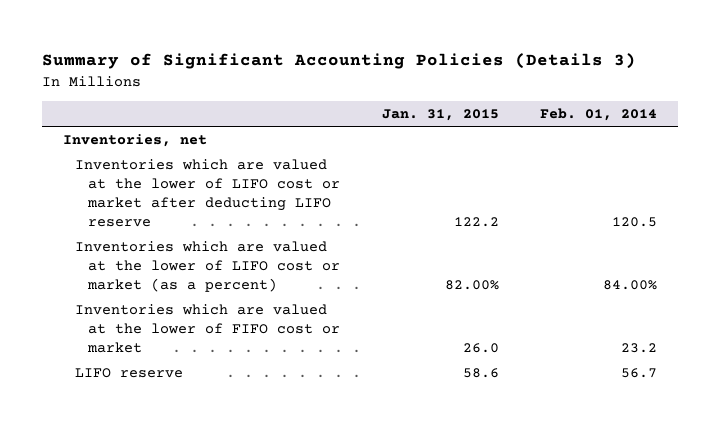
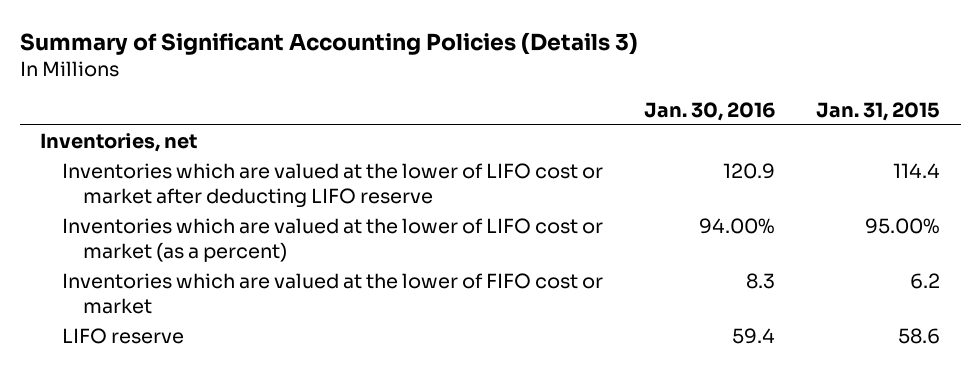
- | Jan. 31, 2015 | Feb. 01, 2014
+ | Jan. 30, 2016 | Jan. 31, 2015
- Inventories which are valued at the lower of LIFO cost or market after deducting LIFO reserve | 122.2 | 120.5
- Inventories which are valued at the lower of LIFO cost or market (as a percent) | 82.00% | 84.00%
- Inventories which are valued at the lower of FIFO cost or market | 26.0 | 23.2
+ Inventories which are valued at the lower of LIFO cost or market after deducting LIFO reserve | 120.9 | 114.4
+ Inventories which are valued at the lower of LIFO cost or market (as a percent) | 94.00% | 95.00%
+ Inventories which are valued at the lower of FIFO cost or market | 8.3 | 6.2

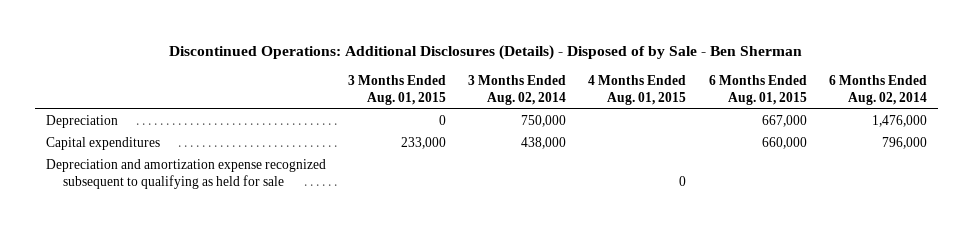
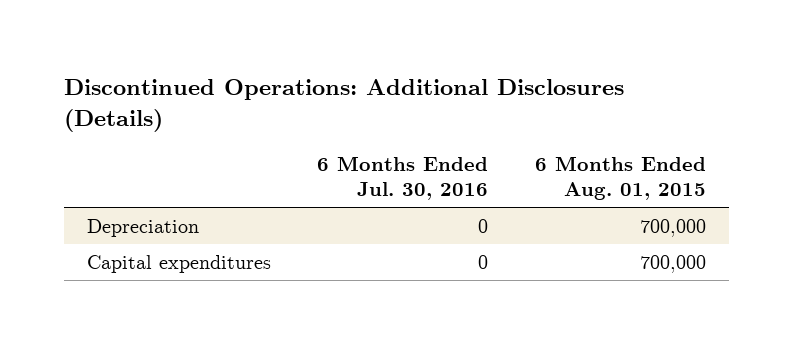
- Discontinued Operations: Additional Disclosures (Details) - Disposed of by Sale - Ben Sherman
+ Discontinued Operations: Additional Disclosures (Details)
- | 3 Months Ended Aug. 01, 2015 | 3 Months Ended Aug. 02, 2014 | 4 Months Ended Aug. 01, 2015 | 6 Months Ended Aug. 01, 2015 | 6 Months Ended Aug. 02, 2014
+ | 6 Months Ended Jul. 30, 2016 | 6 Months Ended Aug. 01, 2015
- Depreciation | 0 | 750,000 | | 667,000 | 1,476,000
- Capital expenditures | 233,000 | 438,000 | | 660,000 | 796,000
- Depreciation and amortization expense recognized subsequent to qualifying as held for sale | | | 0 | |
+ Depreciation | 0 | 700,000
+ Capital expenditures | 0 | 700,000

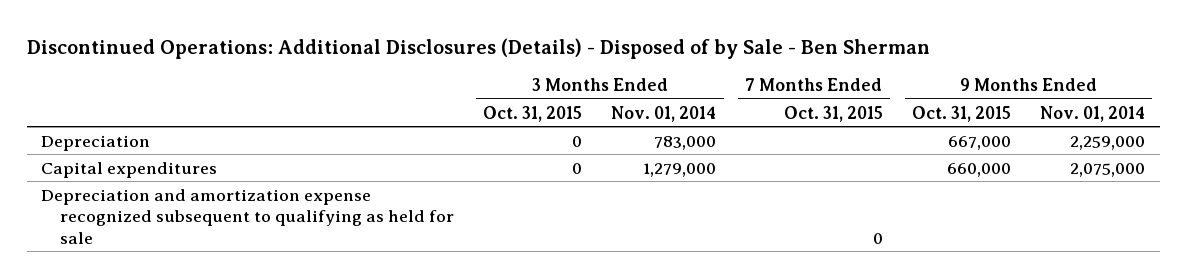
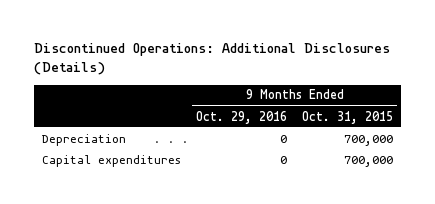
- Discontinued Operations: Additional Disclosures (Details) - Disposed of by Sale - Ben Sherman
+ Discontinued Operations: Additional Disclosures (Details)
- | 3 Months Ended Oct. 31, 2015 | 3 Months Ended Nov. 01, 2014 | 7 Months Ended Oct. 31, 2015 | 9 Months Ended Oct. 31, 2015 | 9 Months Ended Nov. 01, 2014
+ | 9 Months Ended Oct. 29, 2016 | 9 Months Ended Oct. 31, 2015
- Depreciation | 0 | 783,000 | | 667,000 | 2,259,000
- Capital expenditures | 0 | 1,279,000 | | 660,000 | 2,075,000
- Depreciation and amortization expense recognized subsequent to qualifying as held for sale | | | 0 | |
+ Depreciation | 0 | 700,000
+ Capital expenditures | 0 | 700,000

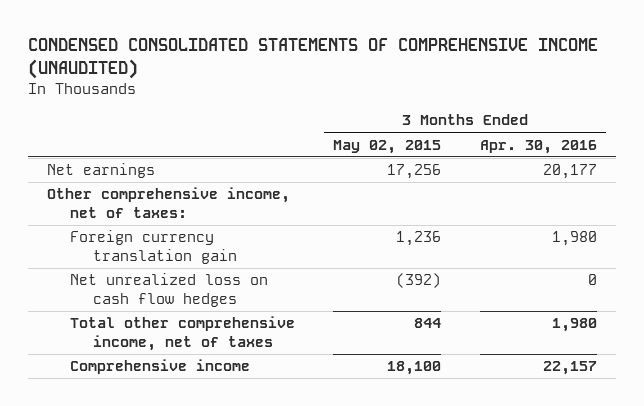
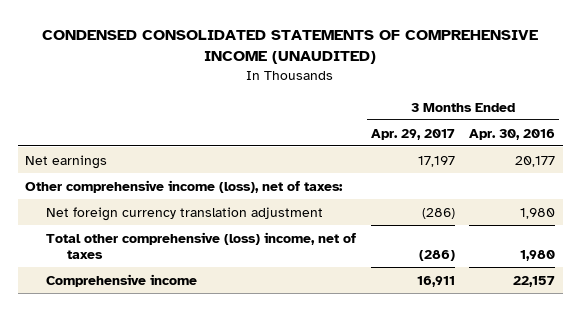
- | 3 Months Ended May 02, 2015 | 3 Months Ended Apr. 30, 2016
+ | 3 Months Ended Apr. 29, 2017 | 3 Months Ended Apr. 30, 2016
- Other comprehensive income, net of taxes:
- Foreign currency translation gain | 1,236 | 1,980
- Net unrealized loss on cash flow hedges | (392) | 0
- Total other comprehensive income, net of taxes | 844 | 1,980
+ Other comprehensive income (loss), net of taxes:
+ Net foreign currency translation adjustment | (286) | 1,980
+ Total other comprehensive (loss) income, net of taxes | (286) | 1,980

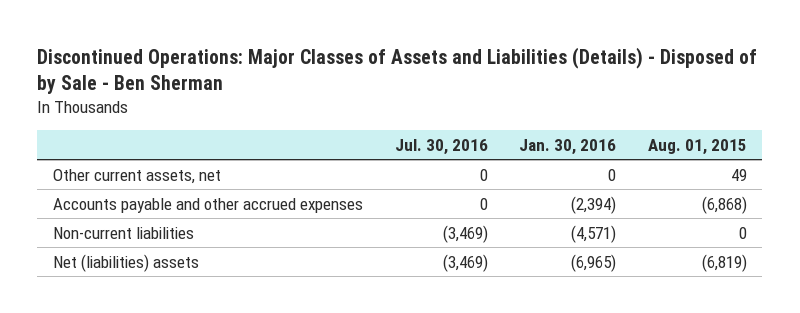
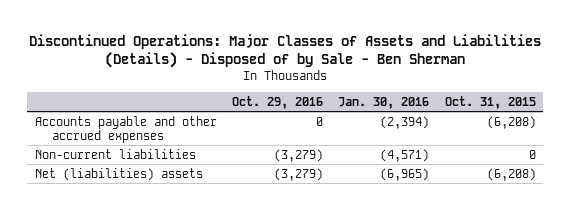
- | Jul. 30, 2016 | Jan. 30, 2016 | Aug. 01, 2015
+ | Oct. 29, 2016 | Jan. 30, 2016 | Oct. 31, 2015
- Other current assets, net | 0 | 0 | 49

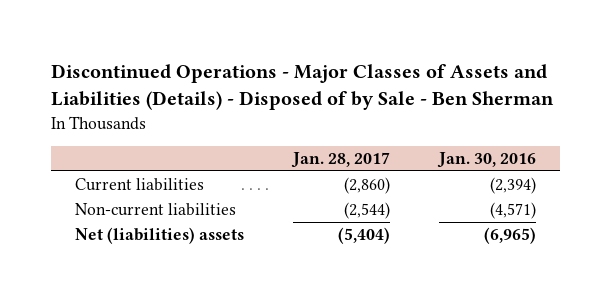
- Discontinued Operations: Major Classes of Assets and Liabilities (Details) - Disposed of by Sale - Ben Sherman
+ Discontinued Operations - Major Classes of Assets and Liabilities (Details) - Disposed of by Sale - Ben Sherman
- | Oct. 29, 2016 | Jan. 30, 2016 | Oct. 31, 2015
+ | Jan. 28, 2017 | Jan. 30, 2016
- Accounts payable and other accrued expenses | 0 | (2,394) | (6,208)
+ Current liabilities | (2,860) | (2,394)

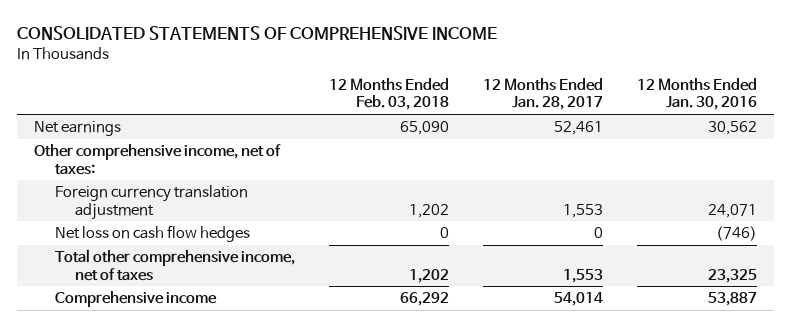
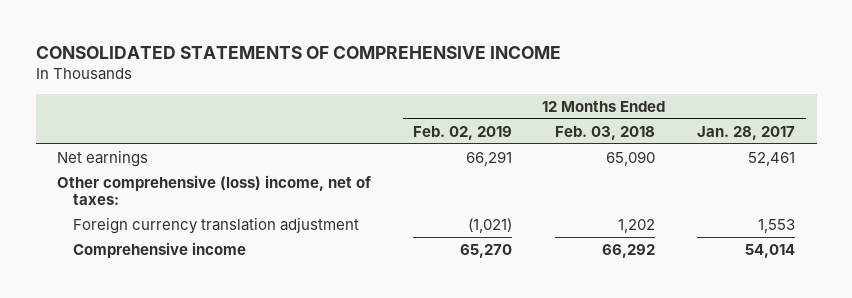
- | 12 Months Ended Feb. 03, 2018 | 12 Months Ended Jan. 28, 2017 | 12 Months Ended Jan. 30, 2016
+ | 12 Months Ended Feb. 02, 2019 | 12 Months Ended Feb. 03, 2018 | 12 Months Ended Jan. 28, 2017
- Other comprehensive income, net of taxes:
+ Other comprehensive (loss) income, net of taxes:
- Net loss on cash flow hedges | 0 | 0 | (746)
- Total other comprehensive income, net of taxes | 1,202 | 1,553 | 23,325

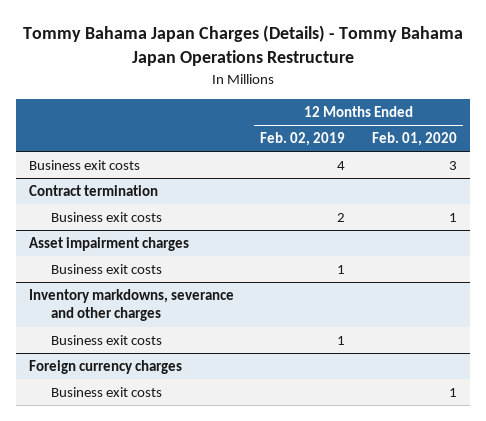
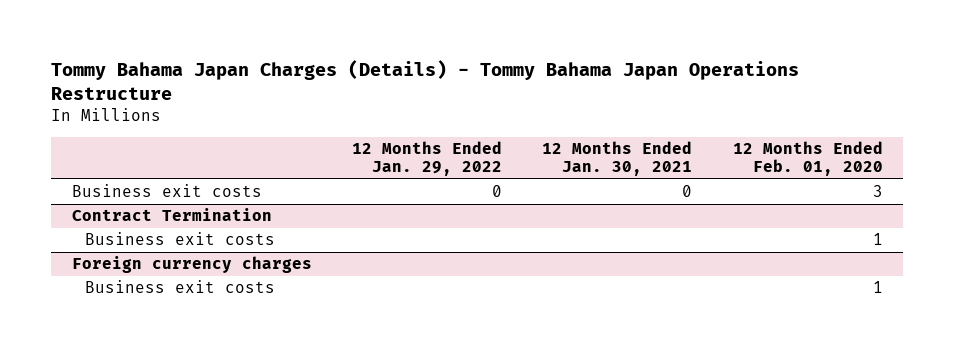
- | 12 Months Ended Feb. 02, 2019 | 12 Months Ended Feb. 01, 2020
+ | 12 Months Ended Jan. 29, 2022 | 12 Months Ended Jan. 30, 2021 | 12 Months Ended Feb. 01, 2020
- Contract termination
+ Contract Termination
- Asset impairment charges
- Business exit costs | 1 |
- Inventory markdowns, severance and other charges
- Business exit costs | 1 |

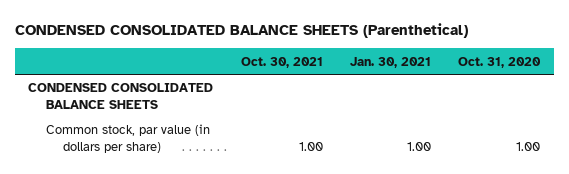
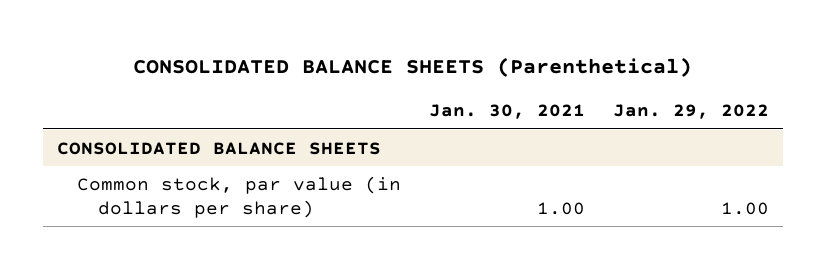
- CONDENSED CONSOLIDATED BALANCE SHEETS (Parenthetical)
+ CONSOLIDATED BALANCE SHEETS (Parenthetical)
- | Oct. 30, 2021 | Jan. 30, 2021 | Oct. 31, 2020
+ | Jan. 30, 2021 | Jan. 29, 2022
- CONDENSED CONSOLIDATED BALANCE SHEETS
+ CONSOLIDATED BALANCE SHEETS

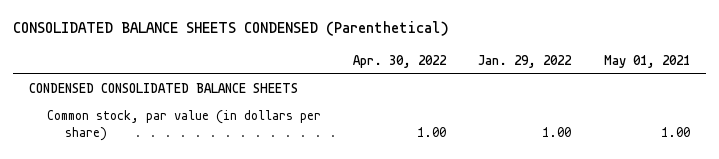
- CONSOLIDATED BALANCE SHEETS (Parenthetical)
+ CONSOLIDATED BALANCE SHEETS CONDENSED (Parenthetical)
- | Jan. 30, 2021 | Jan. 29, 2022
+ | Apr. 30, 2022 | Jan. 29, 2022 | May 01, 2021
- CONSOLIDATED BALANCE SHEETS
+ CONDENSED CONSOLIDATED BALANCE SHEETS

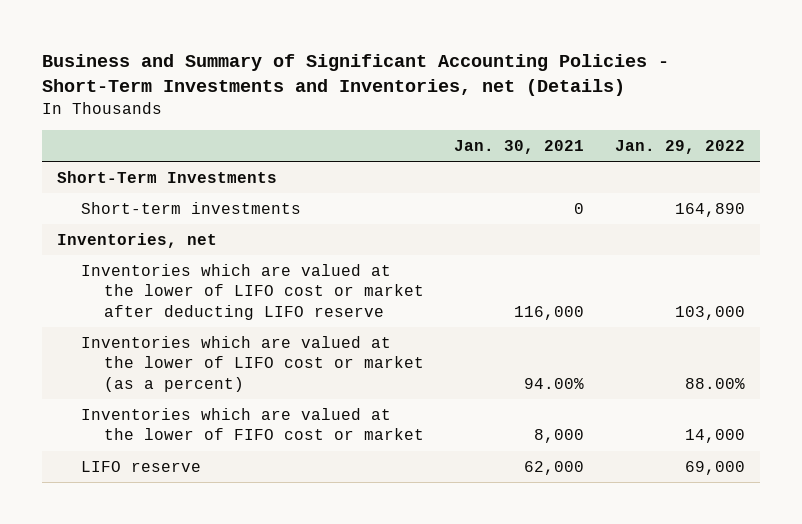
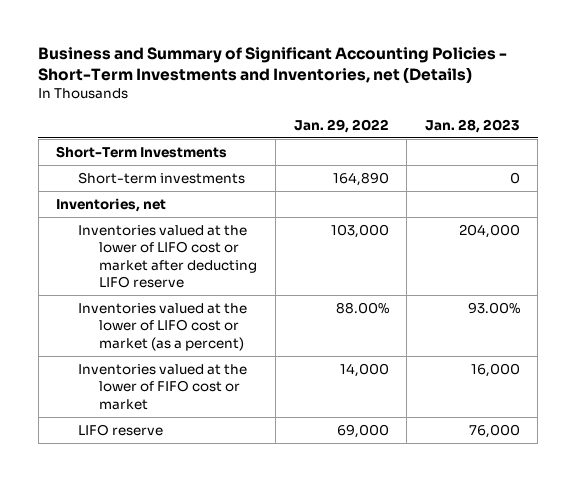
- | Jan. 30, 2021 | Jan. 29, 2022
+ | Jan. 29, 2022 | Jan. 28, 2023
- Inventories which are valued at the lower of LIFO cost or market after deducting LIFO reserve | 116,000 | 103,000
- Inventories which are valued at the lower of LIFO cost or market (as a percent) | 94.00% | 88.00%
- Inventories which are valued at the lower of FIFO cost or market | 8,000 | 14,000
+ Inventories valued at the lower of LIFO cost or market after deducting LIFO reserve | 103,000 | 204,000
+ Inventories valued at the lower of LIFO cost or market (as a percent) | 88.00% | 93.00%
+ Inventories valued at the lower of FIFO cost or market | 14,000 | 16,000

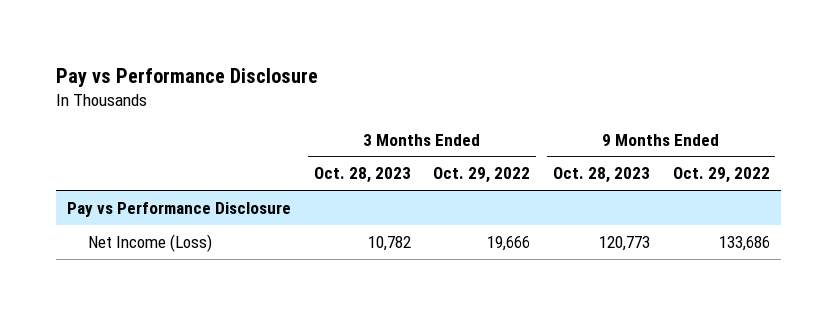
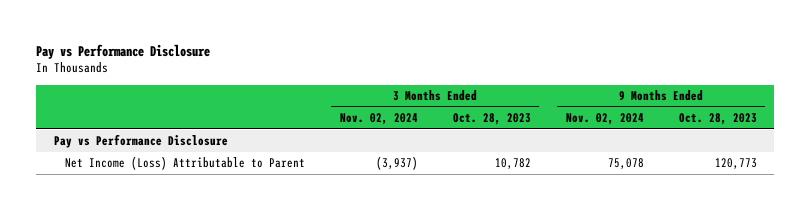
- | 3 Months Ended Oct. 28, 2023 | 3 Months Ended Oct. 29, 2022 | 9 Months Ended Oct. 28, 2023 | 9 Months Ended Oct. 29, 2022
+ | 3 Months Ended Nov. 02, 2024 | 3 Months Ended Oct. 28, 2023 | 9 Months Ended Nov. 02, 2024 | 9 Months Ended Oct. 28, 2023
- Net Income (Loss) | 10,782 | 19,666 | 120,773 | 133,686
+ Net Income (Loss) Attributable to Parent | (3,937) | 10,782 | 75,078 | 120,773

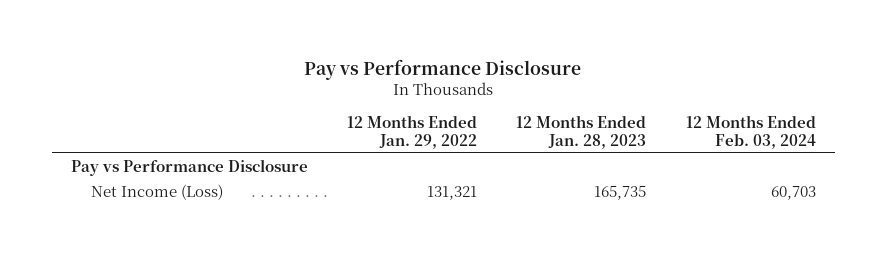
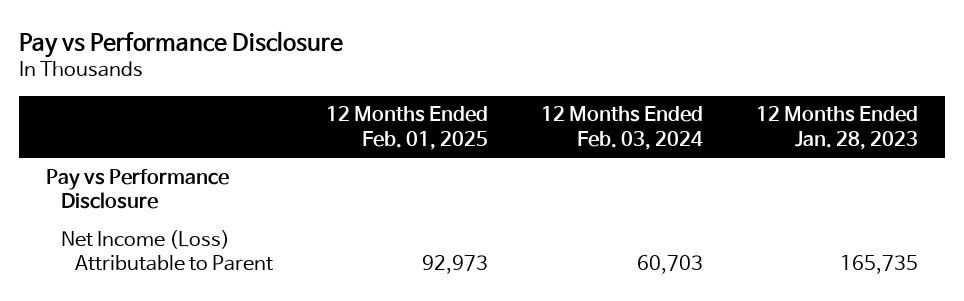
- | 12 Months Ended Jan. 29, 2022 | 12 Months Ended Jan. 28, 2023 | 12 Months Ended Feb. 03, 2024
+ | 12 Months Ended Feb. 01, 2025 | 12 Months Ended Feb. 03, 2024 | 12 Months Ended Jan. 28, 2023
- Net Income (Loss) | 131,321 | 165,735 | 60,703
+ Net Income (Loss) Attributable to Parent | 92,973 | 60,703 | 165,735

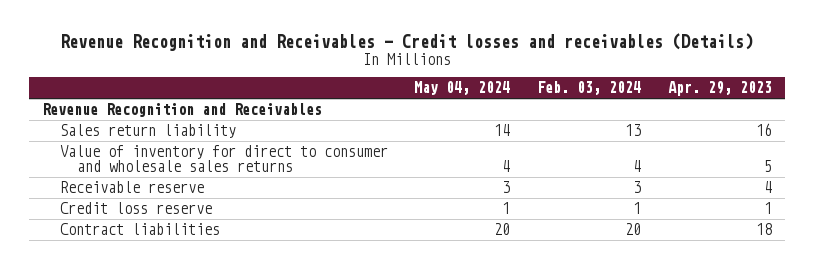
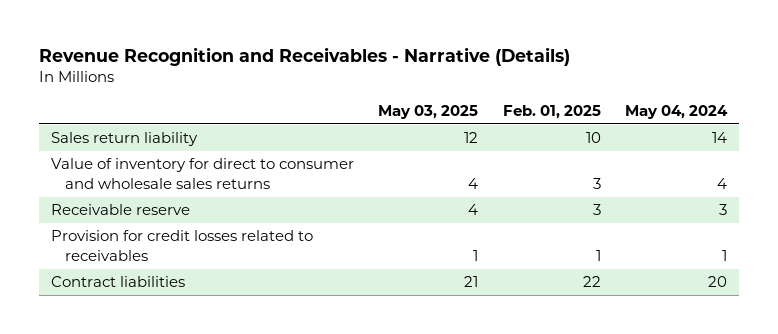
- Revenue Recognition and Receivables - Credit losses and receivables (Details)
+ Revenue Recognition and Receivables - Narrative (Details)
- | May 04, 2024 | Feb. 03, 2024 | Apr. 29, 2023
+ | May 03, 2025 | Feb. 01, 2025 | May 04, 2024
- Revenue Recognition and Receivables
- Credit loss reserve | 1 | 1 | 1
+ Provision for credit losses related to receivables | 1 | 1 | 1

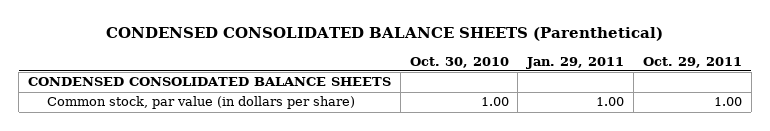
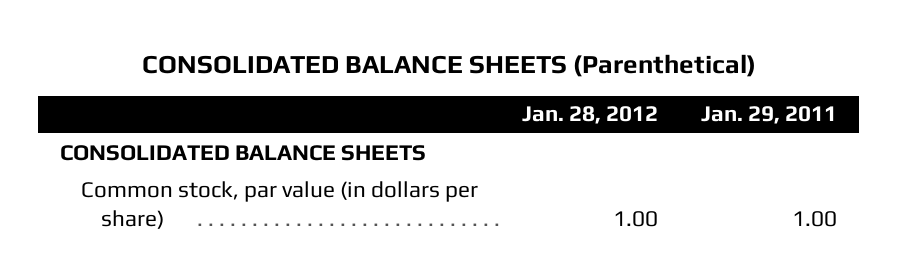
- CONDENSED CONSOLIDATED BALANCE SHEETS (Parenthetical)
+ CONSOLIDATED BALANCE SHEETS (Parenthetical)
- | Oct. 30, 2010 | Jan. 29, 2011 | Oct. 29, 2011
+ | Jan. 28, 2012 | Jan. 29, 2011
- CONDENSED CONSOLIDATED BALANCE SHEETS
+ CONSOLIDATED BALANCE SHEETS

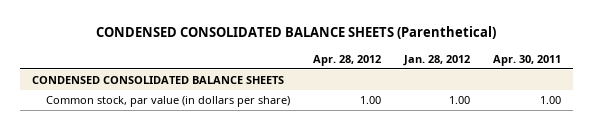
- CONSOLIDATED BALANCE SHEETS (Parenthetical)
+ CONDENSED CONSOLIDATED BALANCE SHEETS (Parenthetical)
- | Jan. 28, 2012 | Jan. 29, 2011
+ | Apr. 28, 2012 | Jan. 28, 2012 | Apr. 30, 2011
- CONSOLIDATED BALANCE SHEETS
+ CONDENSED CONSOLIDATED BALANCE SHEETS

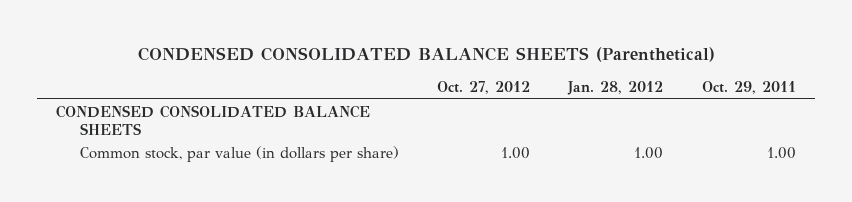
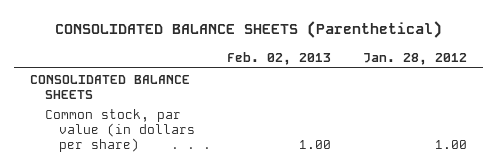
- CONDENSED CONSOLIDATED BALANCE SHEETS (Parenthetical)
+ CONSOLIDATED BALANCE SHEETS (Parenthetical)
- | Oct. 27, 2012 | Jan. 28, 2012 | Oct. 29, 2011
+ | Feb. 02, 2013 | Jan. 28, 2012
- CONDENSED CONSOLIDATED BALANCE SHEETS
+ CONSOLIDATED BALANCE SHEETS

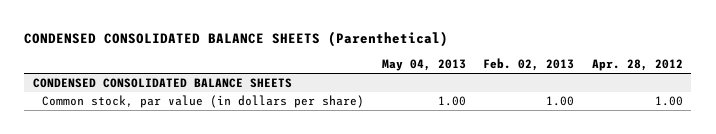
- CONSOLIDATED BALANCE SHEETS (Parenthetical)
+ CONDENSED CONSOLIDATED BALANCE SHEETS (Parenthetical)
- | Feb. 02, 2013 | Jan. 28, 2012
+ | May 04, 2013 | Feb. 02, 2013 | Apr. 28, 2012
- CONSOLIDATED BALANCE SHEETS
+ CONDENSED CONSOLIDATED BALANCE SHEETS

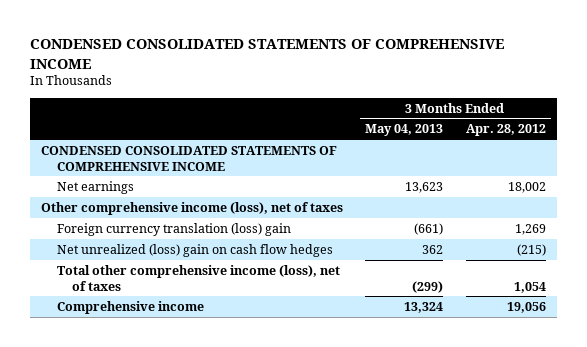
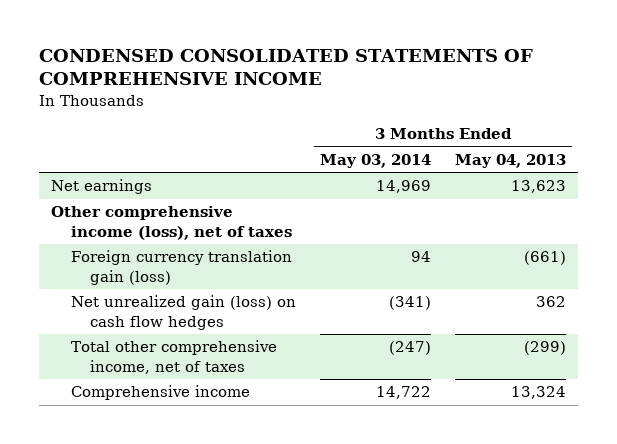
- | 3 Months Ended May 04, 2013 | 3 Months Ended Apr. 28, 2012
+ | 3 Months Ended May 03, 2014 | 3 Months Ended May 04, 2013
- CONDENSED CONSOLIDATED STATEMENTS OF COMPREHENSIVE INCOME
- Foreign currency translation (loss) gain | (661) | 1,269
- Net unrealized (loss) gain on cash flow hedges | 362 | (215)
- Total other comprehensive income (loss), net of taxes | (299) | 1,054
+ Foreign currency translation gain (loss) | 94 | (661)
+ Net unrealized gain (loss) on cash flow hedges | (341) | 362
+ Total other comprehensive income, net of taxes | (247) | (299)

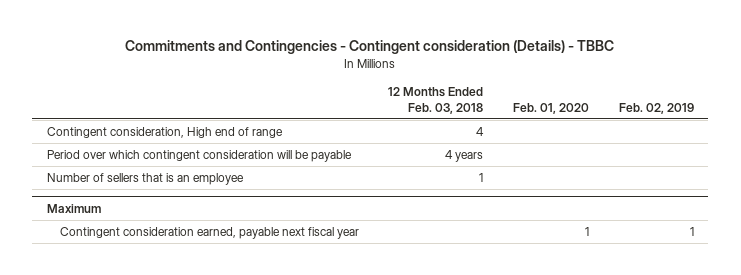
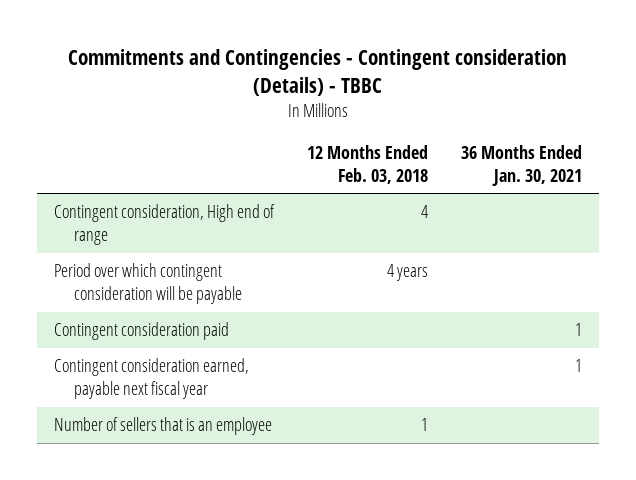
- | 12 Months Ended Feb. 03, 2018 | Feb. 01, 2020 | Feb. 02, 2019
+ | 12 Months Ended Feb. 03, 2018 | 36 Months Ended Jan. 30, 2021
- Maximum
+ Contingent consideration paid | | 1
moved down: Number of sellers that is an employee | 1 |

